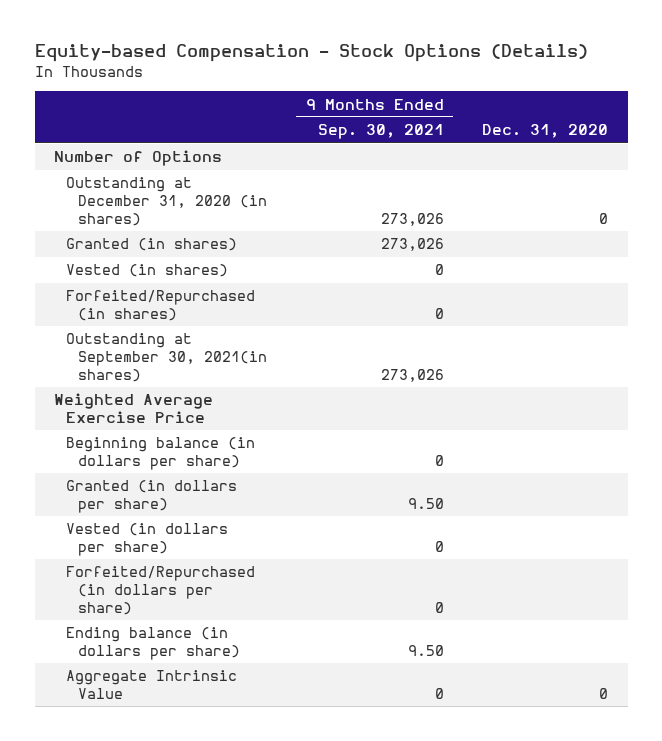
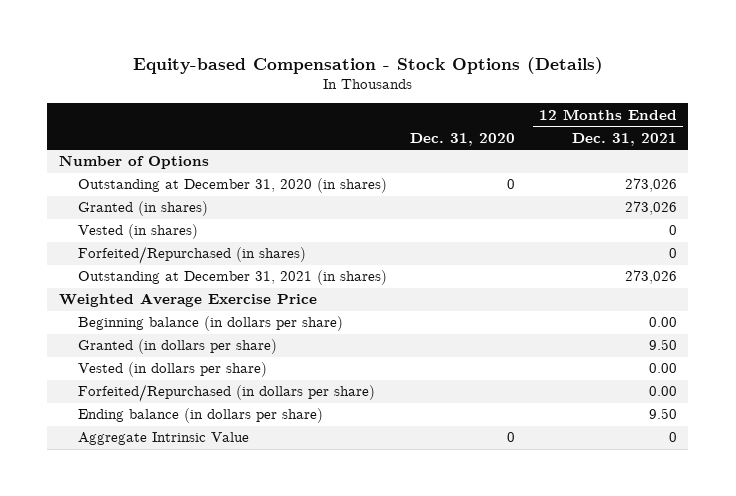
- | 9 Months Ended Sep. 30, 2021 | Dec. 31, 2020
+ | Dec. 31, 2020 | 12 Months Ended Dec. 31, 2021
- Outstanding at September 30, 2021(in shares) | 273,026 |
+ Outstanding at December 31, 2021 (in shares) | | 273,026

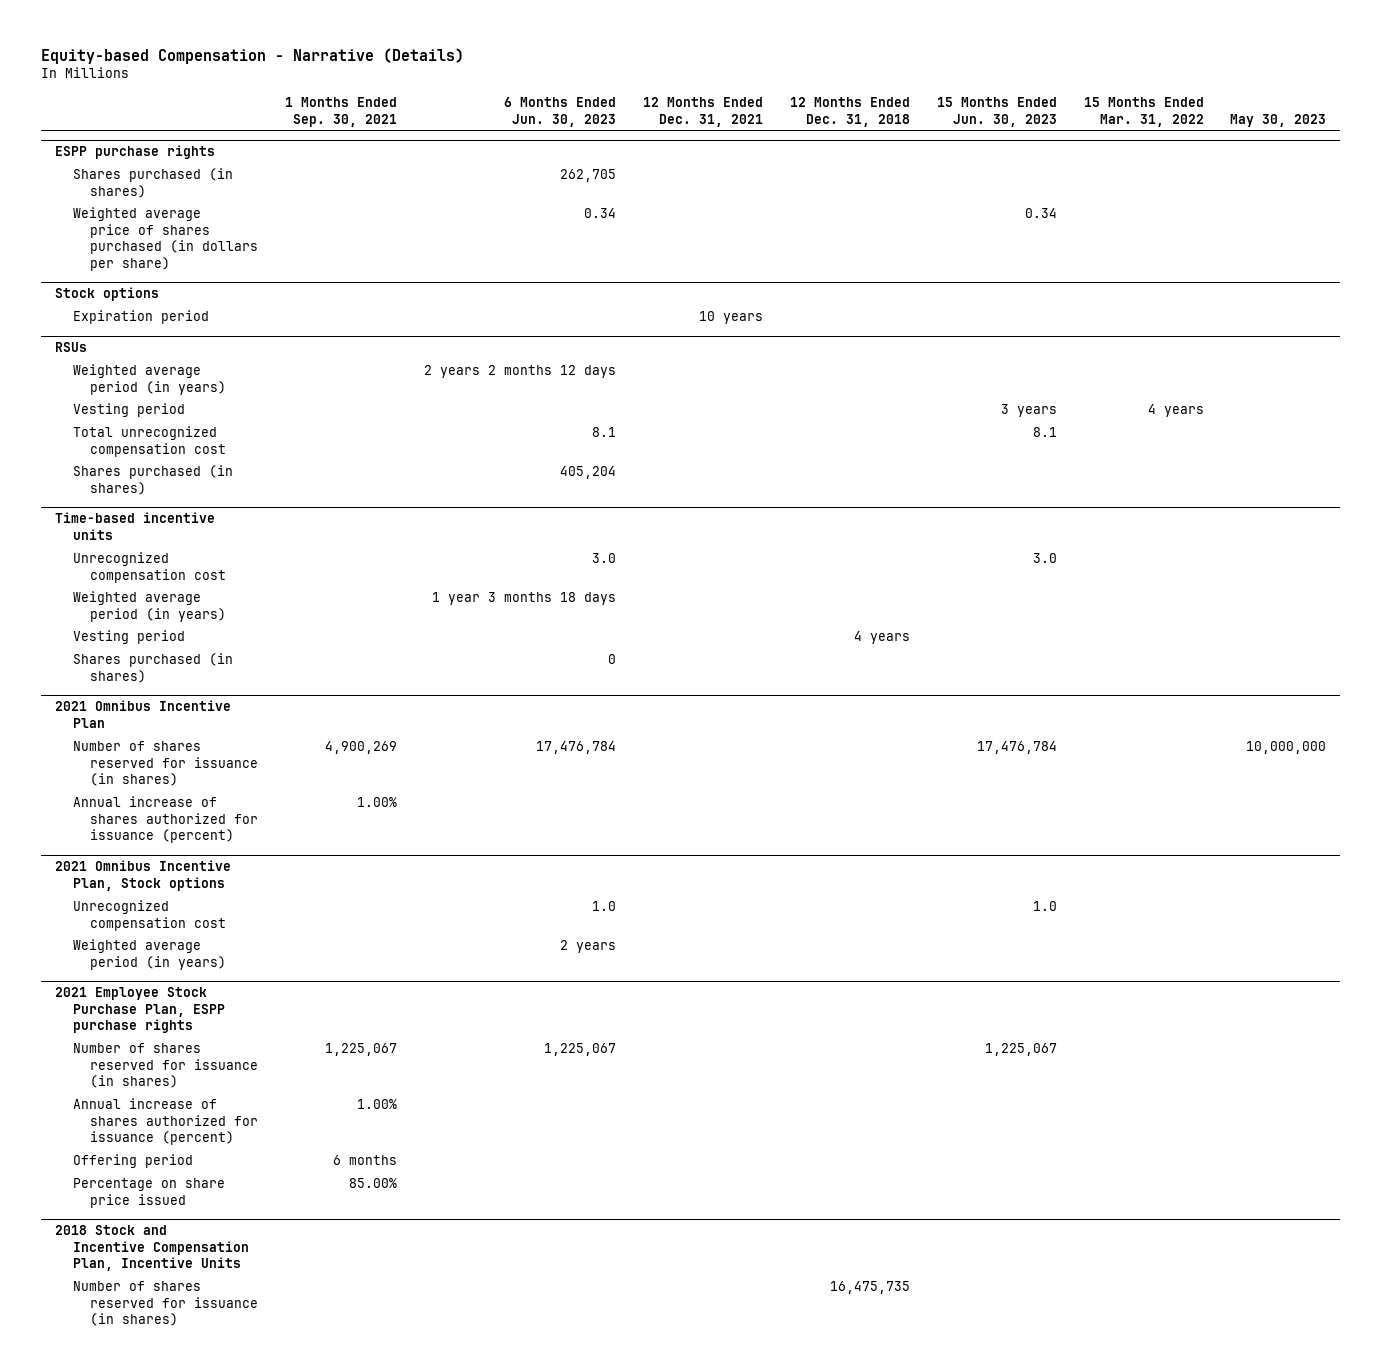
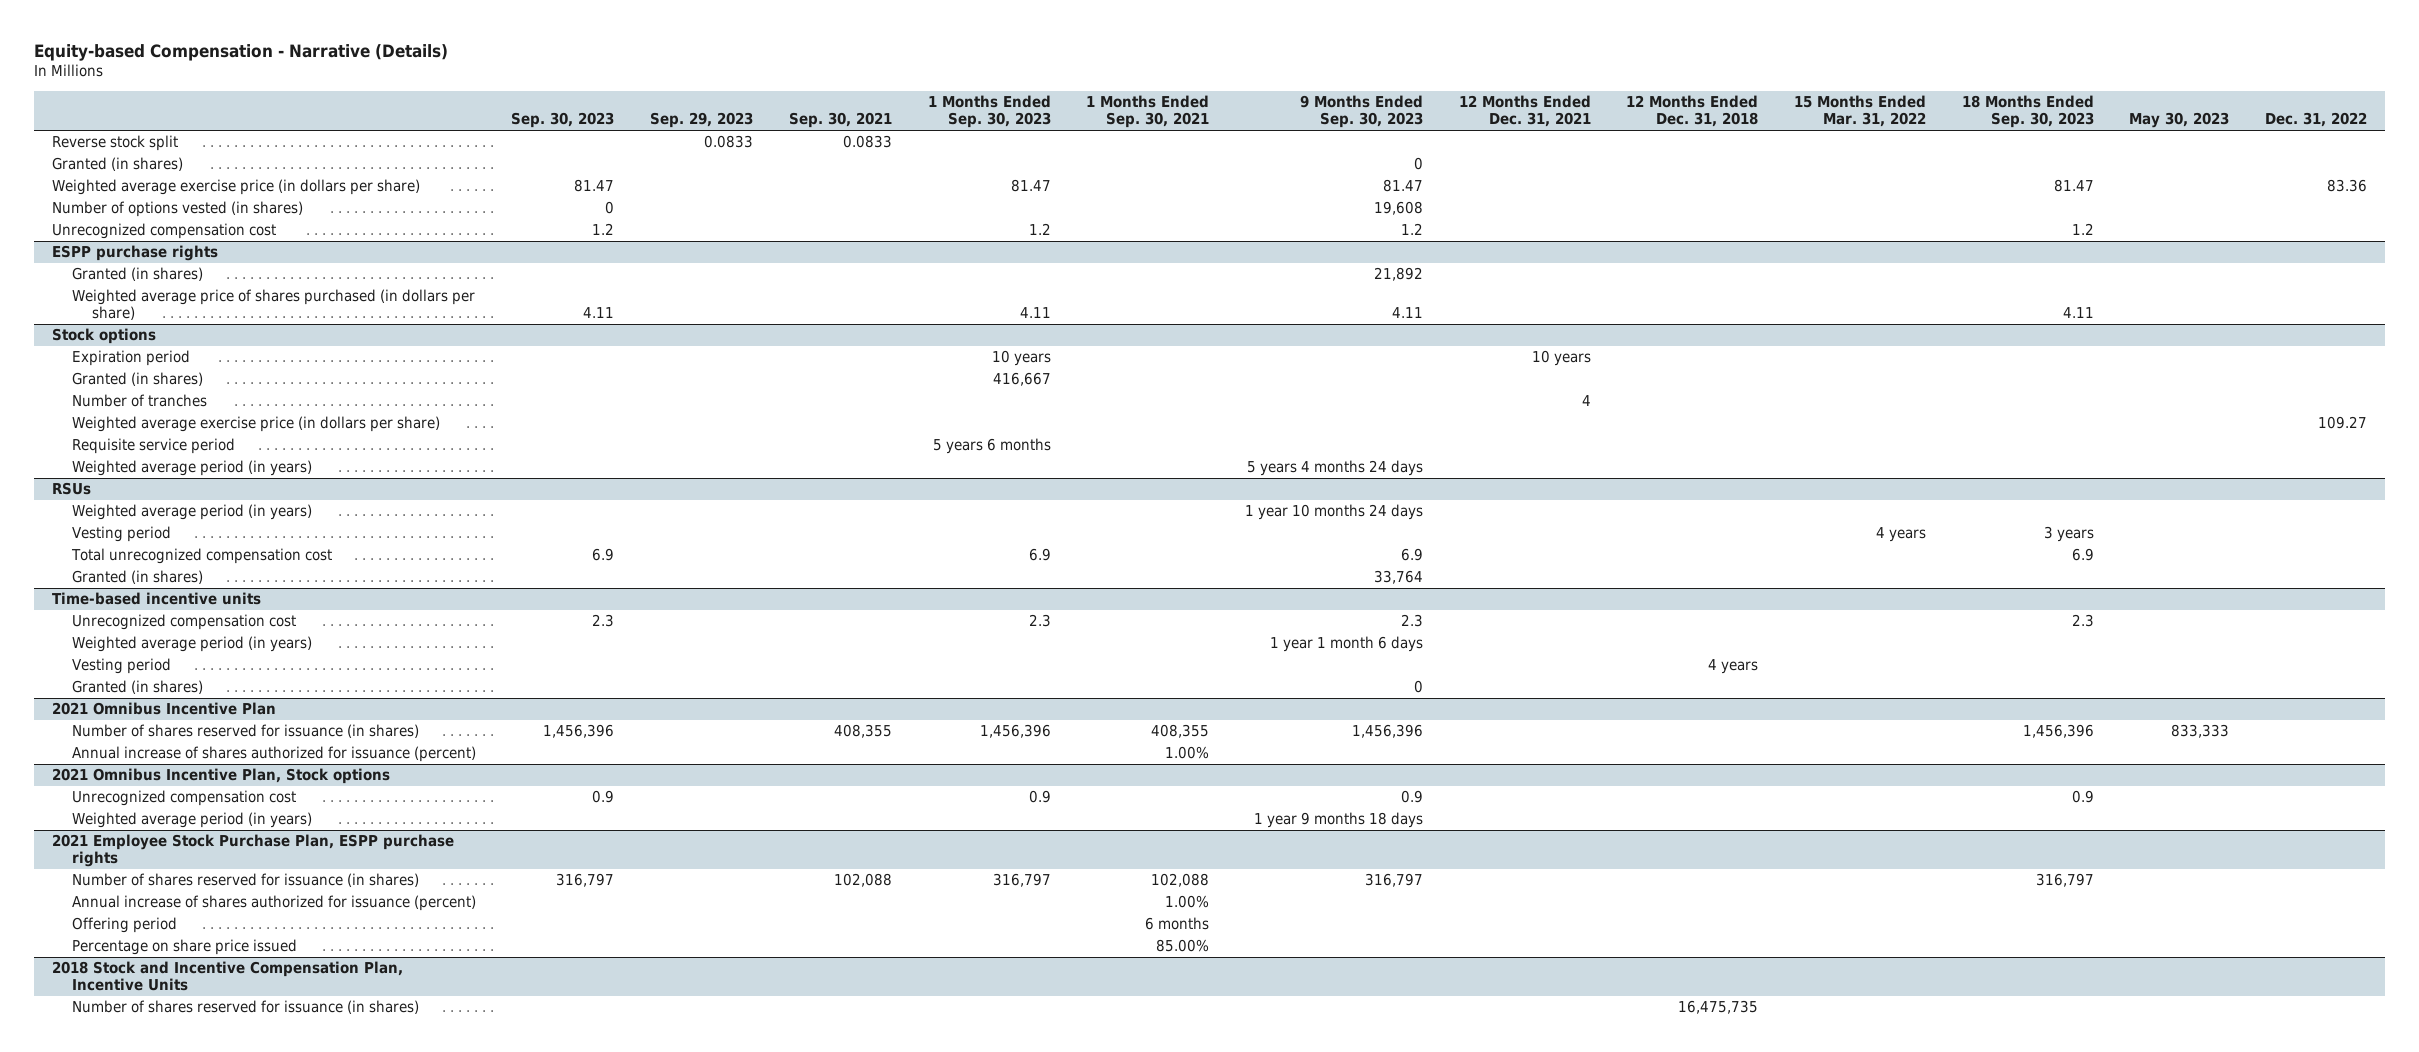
- | 1 Months Ended Sep. 30, 2021 | 6 Months Ended Jun. 30, 2023 | 12 Months Ended Dec. 31, 2021 | 12 Months Ended Dec. 31, 2018 | 15 Months Ended Jun. 30, 2023 | 15 Months Ended Mar. 31, 2022 | May 30, 2023
+ | Sep. 30, 2023 | Sep. 29, 2023 | Sep. 30, 2021 | 1 Months Ended Sep. 30, 2023 | 1 Months Ended Sep. 30, 2021 | 9 Months Ended Sep. 30, 2023 | 12 Months Ended Dec. 31, 2021 | 12 Months Ended Dec. 31, 2018 | 15 Months Ended Mar. 31, 2022 | 18 Months Ended Sep. 30, 2023 | May 30, 2023 | Dec. 31, 2022
+ Reverse stock split | | 0.0833 | 0.0833 | | | | | | | | |
+ Granted (in shares) | | | | | | 0 | | | | | |
+ Weighted average exercise price (in dollars per share) | 81.47 | | | 81.47 | | 81.47 | | | | 81.47 | | 83.36
+ Number of options vested (in shares) | 0 | | | | | 19,608 | | | | | |
+ Unrecognized compensation cost | 1.2 | | | 1.2 | | 1.2 | | | | 1.2 | |
@ ESPP purchase rights
- Shares purchased (in shares) | | 262,705 | | | | |
+ Granted (in shares) | | | | | | 21,892 | | | | | |
@ Stock options
+ Granted (in shares) | | | | 416,667 | | | | | | | |
+ Number of tranches | | | | | | | 4 | | | | |
+ Weighted average exercise price (in dollars per share) | | | | | | | | | | | | 109.27
+ Requisite service period | | | | 5 years 6 months | | | | | | | |
+ Weighted average period (in years) | | | | | | 5 years 4 months 24 days | | | | | |
@ RSUs
- Shares purchased (in shares) | | 405,204 | | | | |
+ Granted (in shares) | | | | | | 33,764 | | | | | |
@ Time-based incentive units
- Shares purchased (in shares) | | 0 | | | | |
+ Granted (in shares) | | | | | | 0 | | | | | |
@ 2021 Omnibus Incentive Plan
- Number of shares reserved for issuance (in shares) | 4,900,269 | 17,476,784 | | | 17,476,784 | | 10,000,000
+ Number of shares reserved for issuance (in shares) | 1,456,396 | | 408,355 | 1,456,396 | 408,355 | 1,456,396 | | | | 1,456,396 | 833,333 |
@ 2021 Employee Stock Purchase Plan, ESPP purchase rights
- Number of shares reserved for issuance (in shares) | 1,225,067 | 1,225,067 | | | 1,225,067 | |
+ Number of shares reserved for issuance (in shares) | 316,797 | | 102,088 | 316,797 | 102,088 | 316,797 | | | | 316,797 | |

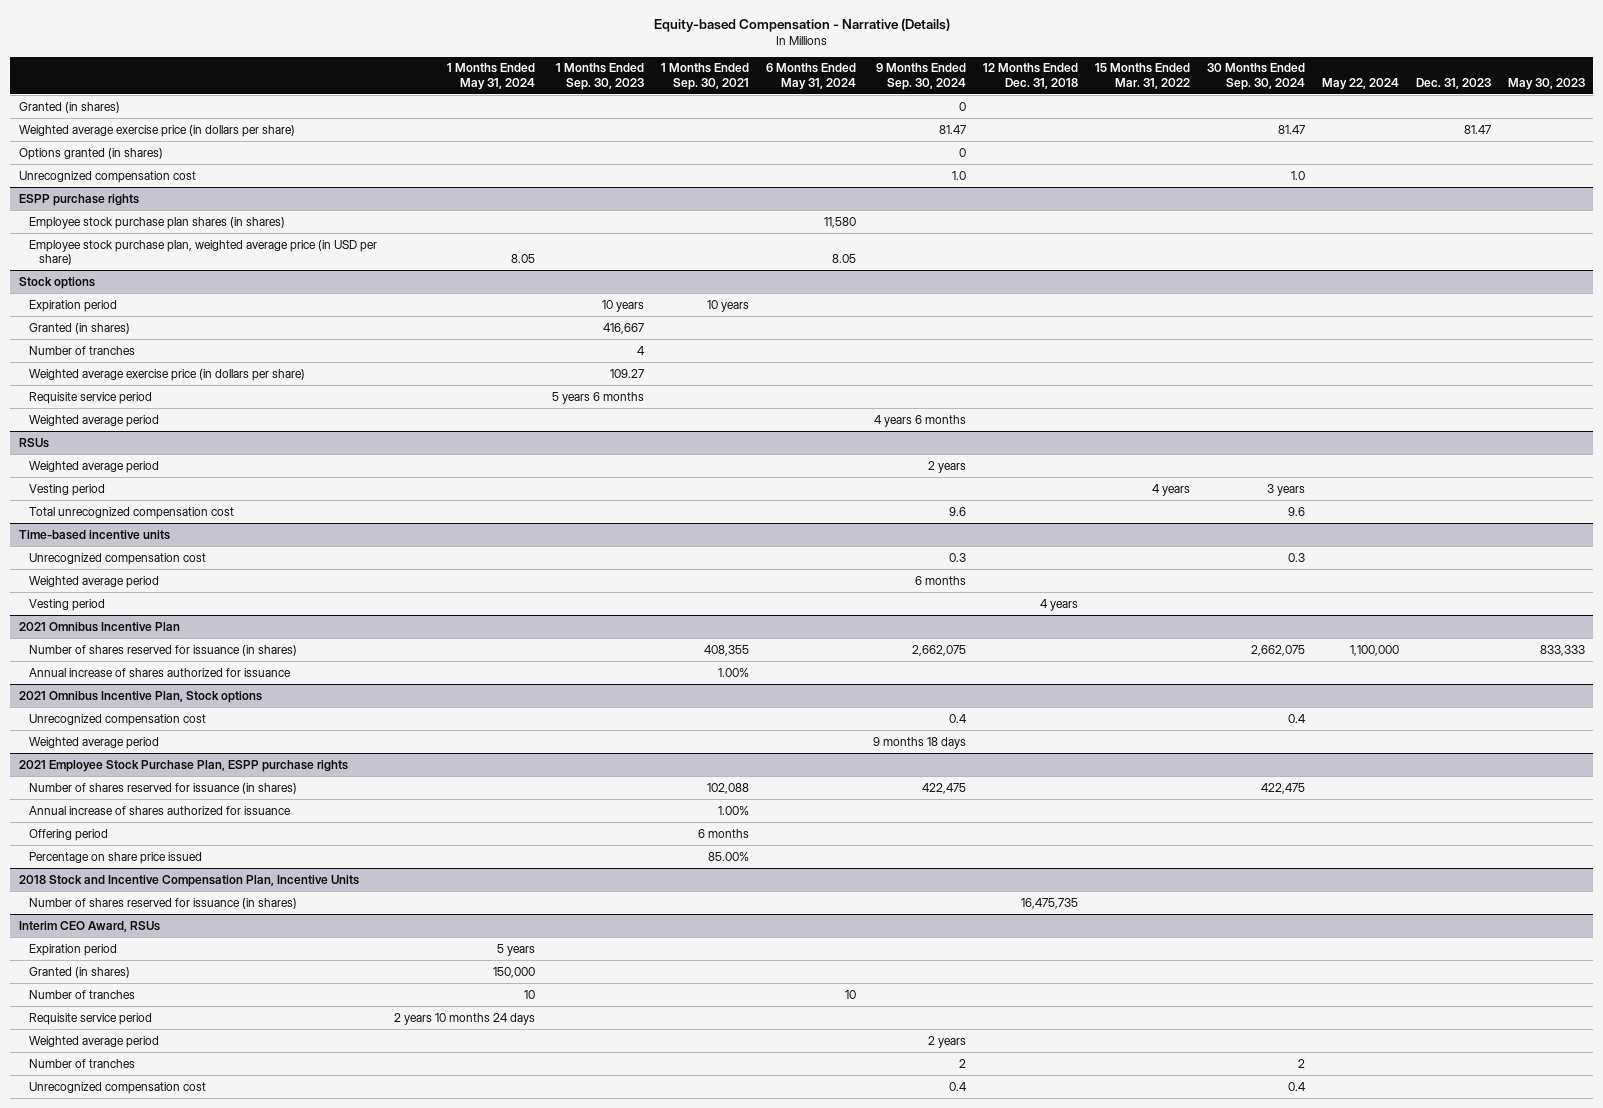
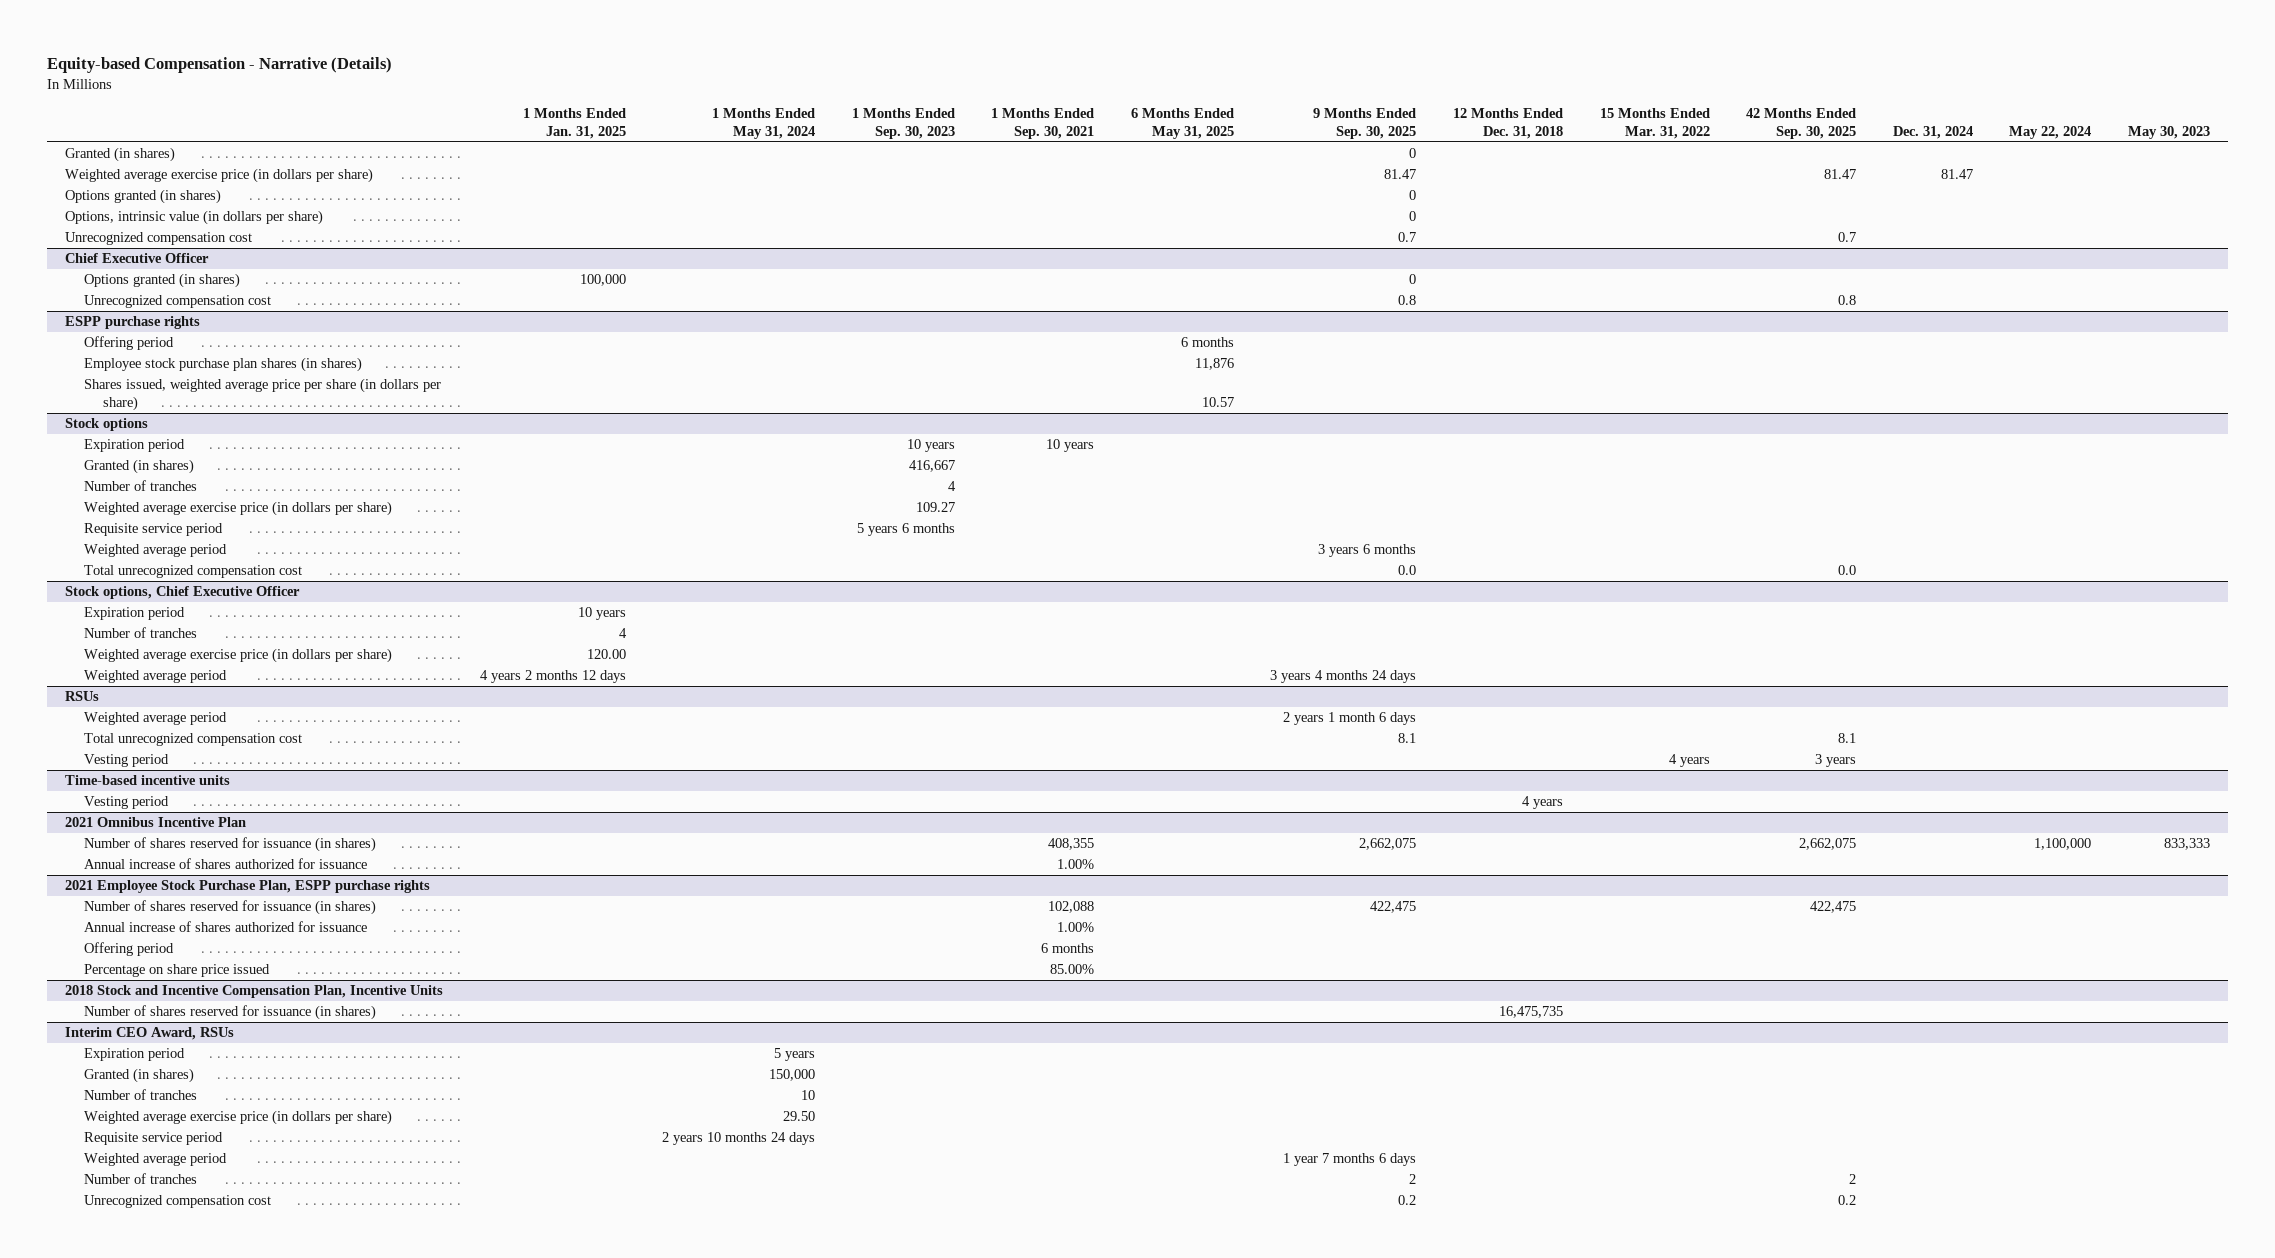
- | 1 Months Ended May 31, 2024 | 1 Months Ended Sep. 30, 2023 | 1 Months Ended Sep. 30, 2021 | 6 Months Ended May 31, 2024 | 9 Months Ended Sep. 30, 2024 | 12 Months Ended Dec. 31, 2018 | 15 Months Ended Mar. 31, 2022 | 30 Months Ended Sep. 30, 2024 | May 22, 2024 | Dec. 31, 2023 | May 30, 2023
+ | 1 Months Ended Jan. 31, 2025 | 1 Months Ended May 31, 2024 | 1 Months Ended Sep. 30, 2023 | 1 Months Ended Sep. 30, 2021 | 6 Months Ended May 31, 2025 | 9 Months Ended Sep. 30, 2025 | 12 Months Ended Dec. 31, 2018 | 15 Months Ended Mar. 31, 2022 | 42 Months Ended Sep. 30, 2025 | Dec. 31, 2024 | May 22, 2024 | May 30, 2023
+ Options, intrinsic value (in dollars per share) | | | | | | 0 | | | | | |
+ Chief Executive Officer
+ Options granted (in shares) | 100,000 | | | | | 0 | | | | | |
+ Unrecognized compensation cost | | | | | | 0.8 | | | 0.8 | | |
@ ESPP purchase rights
+ Offering period | | | | | 6 months | | | | | | |
- Employee stock purchase plan, weighted average price (in USD per share) | 8.05 | | | 8.05 | | | | | | |
+ Shares issued, weighted average price per share (in dollars per share) | | | | | 10.57 | | | | | | |
@ Stock options
+ Total unrecognized compensation cost | | | | | | 0.0 | | | 0.0 | | |
+ Stock options, Chief Executive Officer
+ Expiration period | 10 years | | | | | | | | | | |
+ Number of tranches | 4 | | | | | | | | | | |
+ Weighted average exercise price (in dollars per share) | 120.00 | | | | | | | | | | |
+ Weighted average period | 4 years 2 months 12 days | | | | | 3 years 4 months 24 days | | | | | |
@ RSUs
moved down: Vesting period | | | | | | | | 4 years | 3 years | | |
@ Time-based incentive units
- Unrecognized compensation cost | | | | | 0.3 | | | 0.3 | | |
- Weighted average period | | | | | 6 months | | | | | |
- 2021 Omnibus Incentive Plan, Stock options
- Unrecognized compensation cost | | | | | 0.4 | | | 0.4 | | |
- Weighted average period | | | | | 9 months 18 days | | | | | |
@ Interim CEO Award, RSUs
+ Weighted average exercise price (in dollars per share) | | 29.50 | | | | | | | | | |

